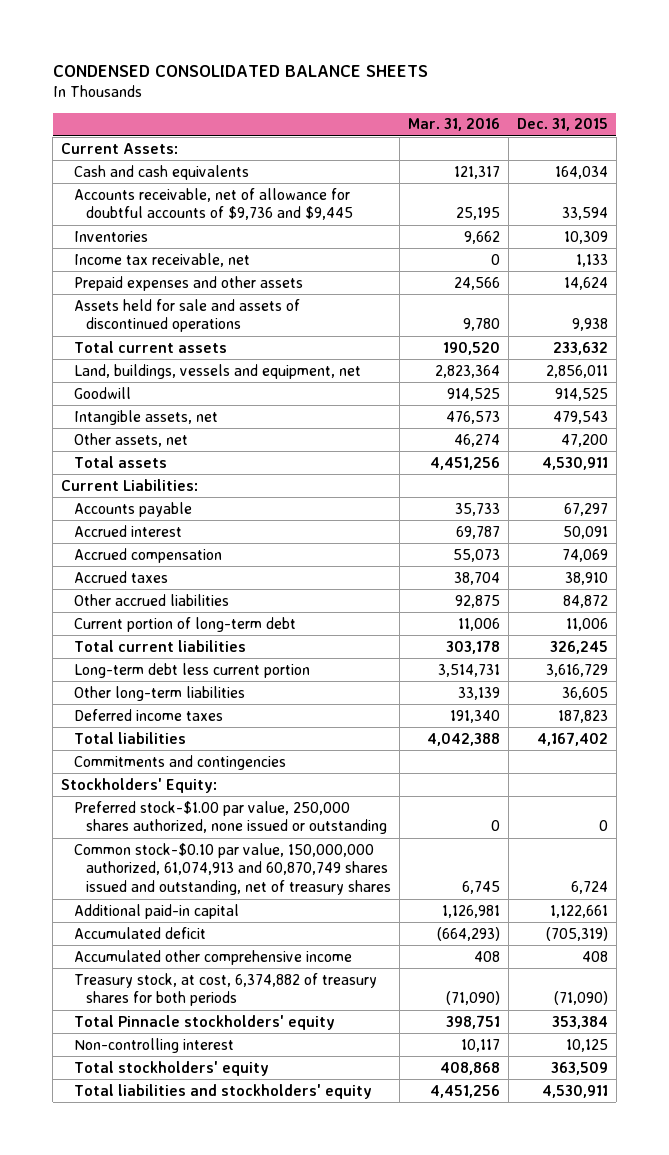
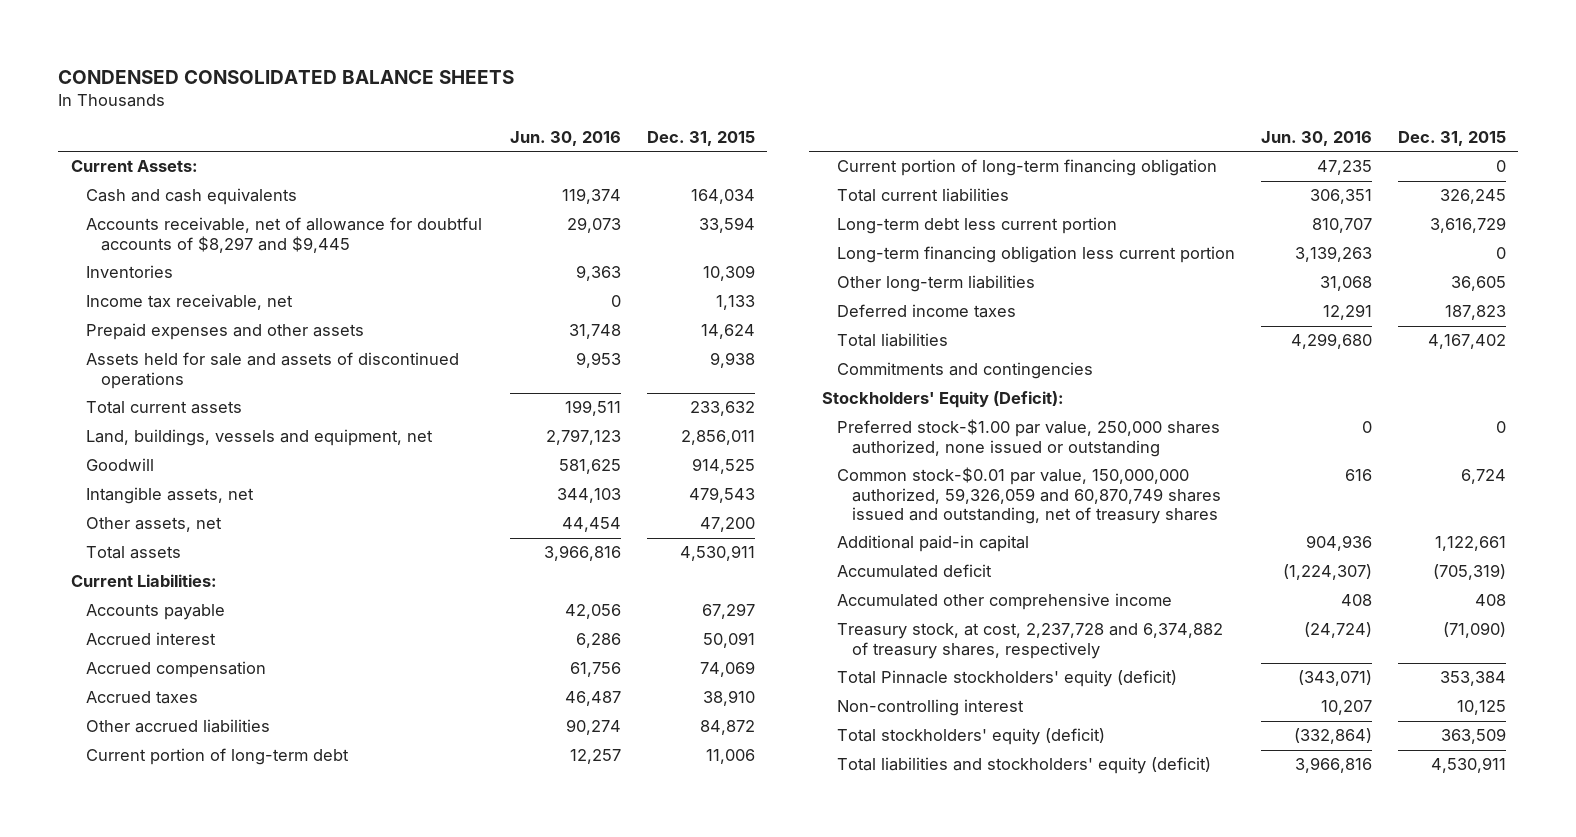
- | Mar. 31, 2016 | Dec. 31, 2015
+ | Jun. 30, 2016 | Dec. 31, 2015
- Accounts receivable, net of allowance for doubtful accounts of $9,736 and $9,445 | 25,195 | 33,594
+ Accounts receivable, net of allowance for doubtful accounts of $8,297 and $9,445 | 29,073 | 33,594
+ Current portion of long-term financing obligation | 47,235 | 0
+ Long-term financing obligation less current portion | 3,139,263 | 0
- Stockholders' Equity:
+ Stockholders' Equity (Deficit):
- Common stock-$0.10 par value, 150,000,000 authorized, 61,074,913 and 60,870,749 shares issued and outstanding, net of treasury shares | 6,745 | 6,724
+ Common stock-$0.01 par value, 150,000,000 authorized, 59,326,059 and 60,870,749 shares issued and outstanding, net of treasury shares | 616 | 6,724
- Treasury stock, at cost, 6,374,882 of treasury shares for both periods | (71,090) | (71,090)
- Total Pinnacle stockholders' equity | 398,751 | 353,384
+ Treasury stock, at cost, 2,237,728 and 6,374,882 of treasury shares, respectively | (24,724) | (71,090)
+ Total Pinnacle stockholders' equity (deficit) | (343,071) | 353,384
- Total stockholders' equity | 408,868 | 363,509
- Total liabilities and stockholders' equity | 4,451,256 | 4,530,911
+ Total stockholders' equity (deficit) | (332,864) | 363,509
+ Total liabilities and stockholders' equity (deficit) | 3,966,816 | 4,530,911

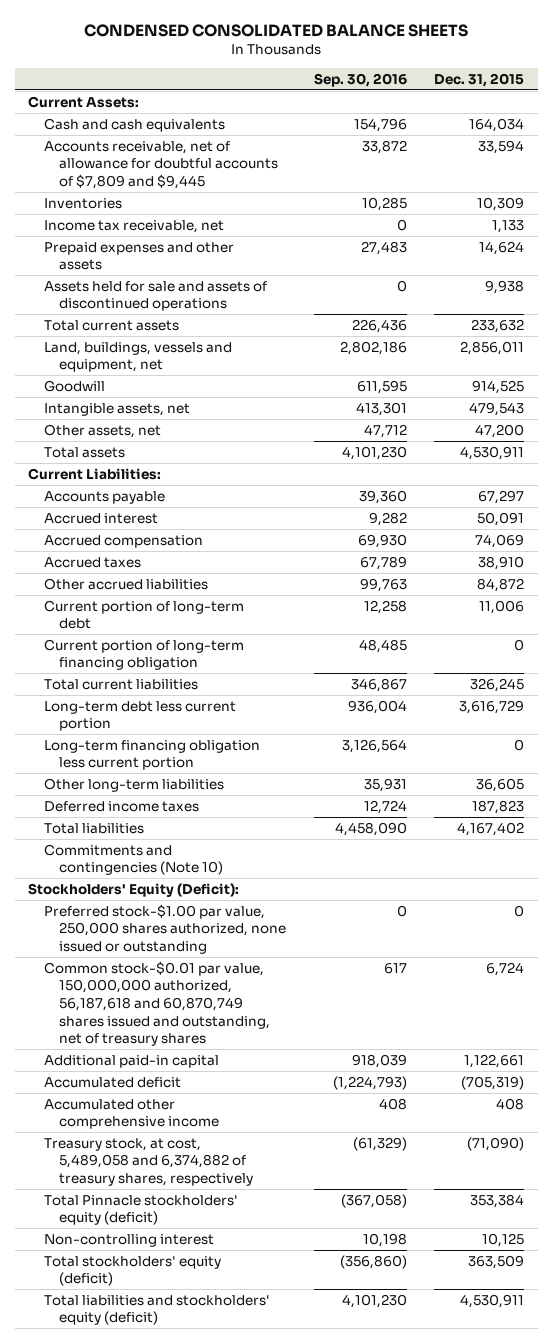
- | Jun. 30, 2016 | Dec. 31, 2015
+ | Sep. 30, 2016 | Dec. 31, 2015
- Accounts receivable, net of allowance for doubtful accounts of $8,297 and $9,445 | 29,073 | 33,594
+ Accounts receivable, net of allowance for doubtful accounts of $7,809 and $9,445 | 33,872 | 33,594
- Commitments and contingencies
+ Commitments and contingencies (Note 10)
- Common stock-$0.01 par value, 150,000,000 authorized, 59,326,059 and 60,870,749 shares issued and outstanding, net of treasury shares | 616 | 6,724
+ Common stock-$0.01 par value, 150,000,000 authorized, 56,187,618 and 60,870,749 shares issued and outstanding, net of treasury shares | 617 | 6,724
- Treasury stock, at cost, 2,237,728 and 6,374,882 of treasury shares, respectively | (24,724) | (71,090)
+ Treasury stock, at cost, 5,489,058 and 6,374,882 of treasury shares, respectively | (61,329) | (71,090)

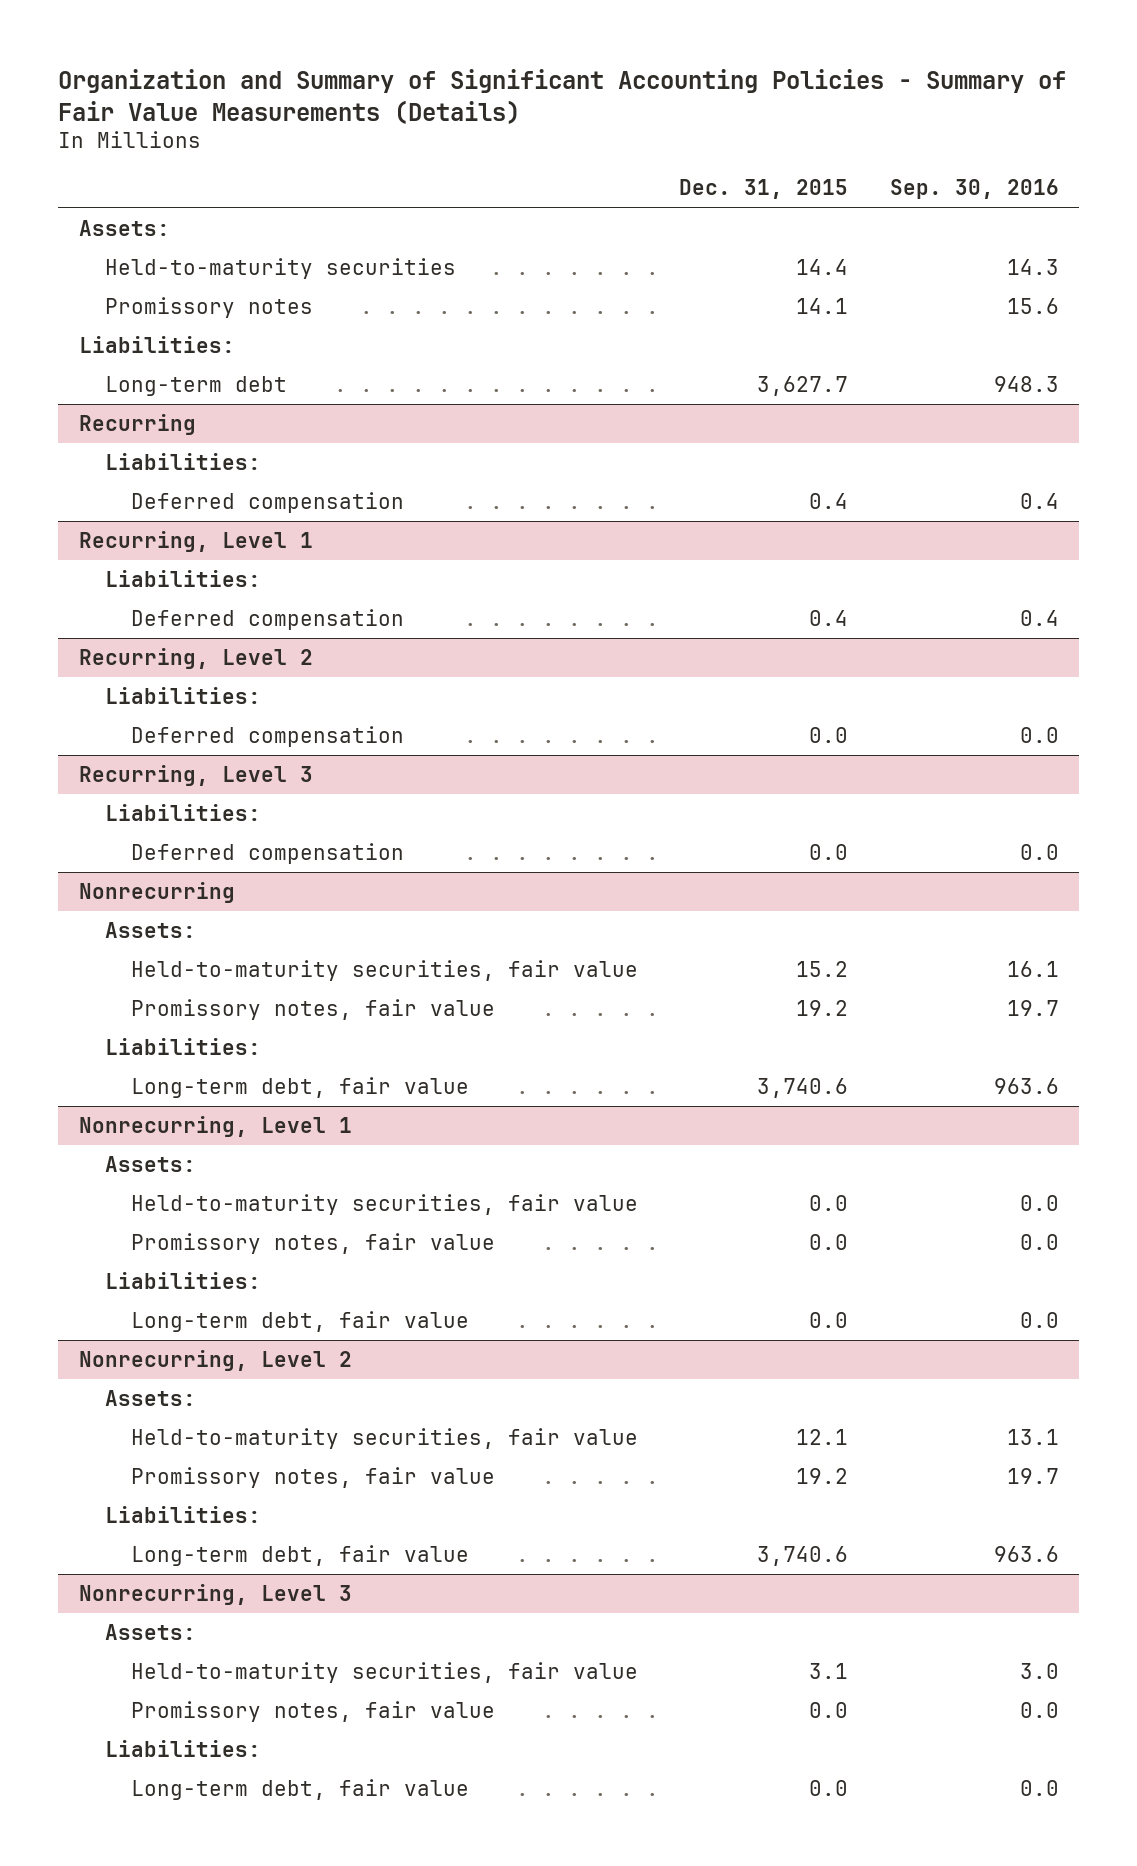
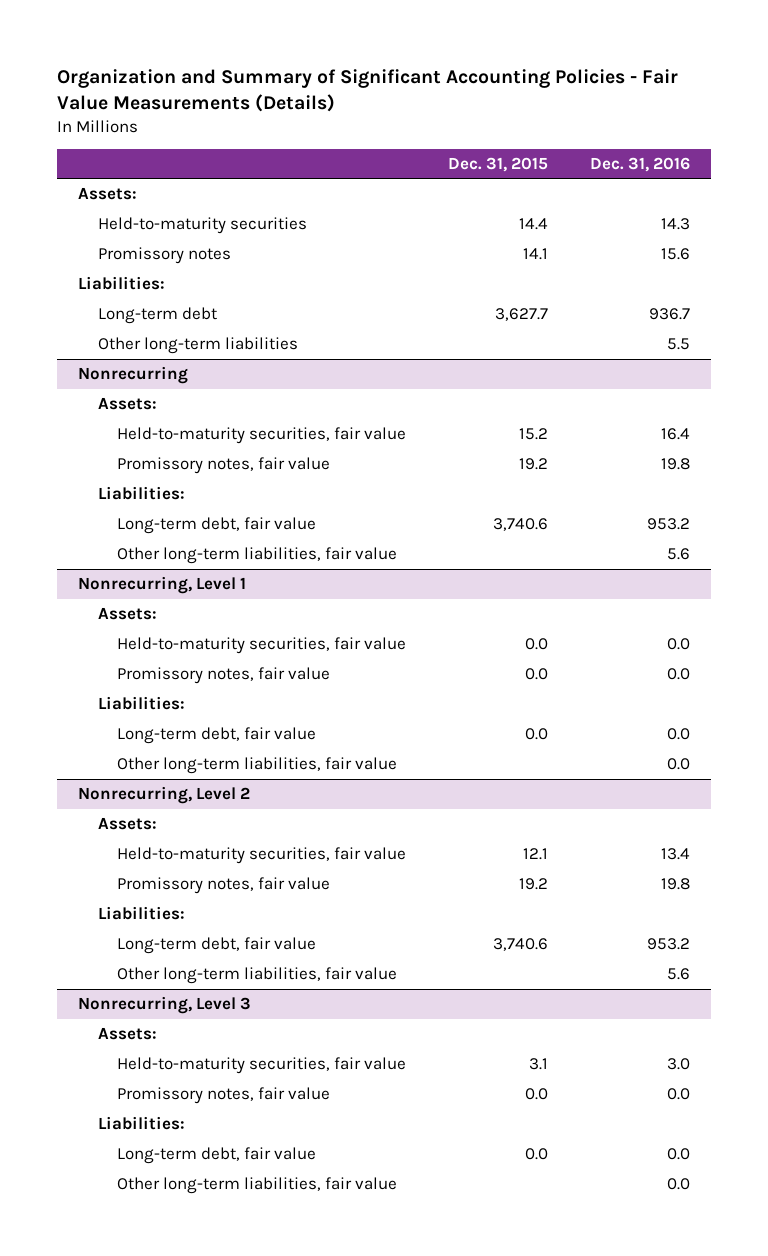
- Organization and Summary of Significant Accounting Policies - Summary of Fair Value Measurements (Details)
+ Organization and Summary of Significant Accounting Policies - Fair Value Measurements (Details)
- | Dec. 31, 2015 | Sep. 30, 2016
+ | Dec. 31, 2015 | Dec. 31, 2016
- Recurring
- Liabilities:
- Deferred compensation | 0.4 | 0.4
- Recurring, Level 1
- Liabilities:
- Deferred compensation | 0.4 | 0.4
- Recurring, Level 2
- Liabilities:
- Deferred compensation | 0.0 | 0.0
- Recurring, Level 3
- Liabilities:
- Deferred compensation | 0.0 | 0.0
+ Other long-term liabilities | | 5.5
@ Nonrecurring
+ Other long-term liabilities, fair value | | 5.6
@ Nonrecurring, Level 1
+ Other long-term liabilities, fair value | | 0.0
@ Nonrecurring, Level 2
+ Other long-term liabilities, fair value | | 5.6
@ Nonrecurring, Level 3
+ Other long-term liabilities, fair value | | 0.0

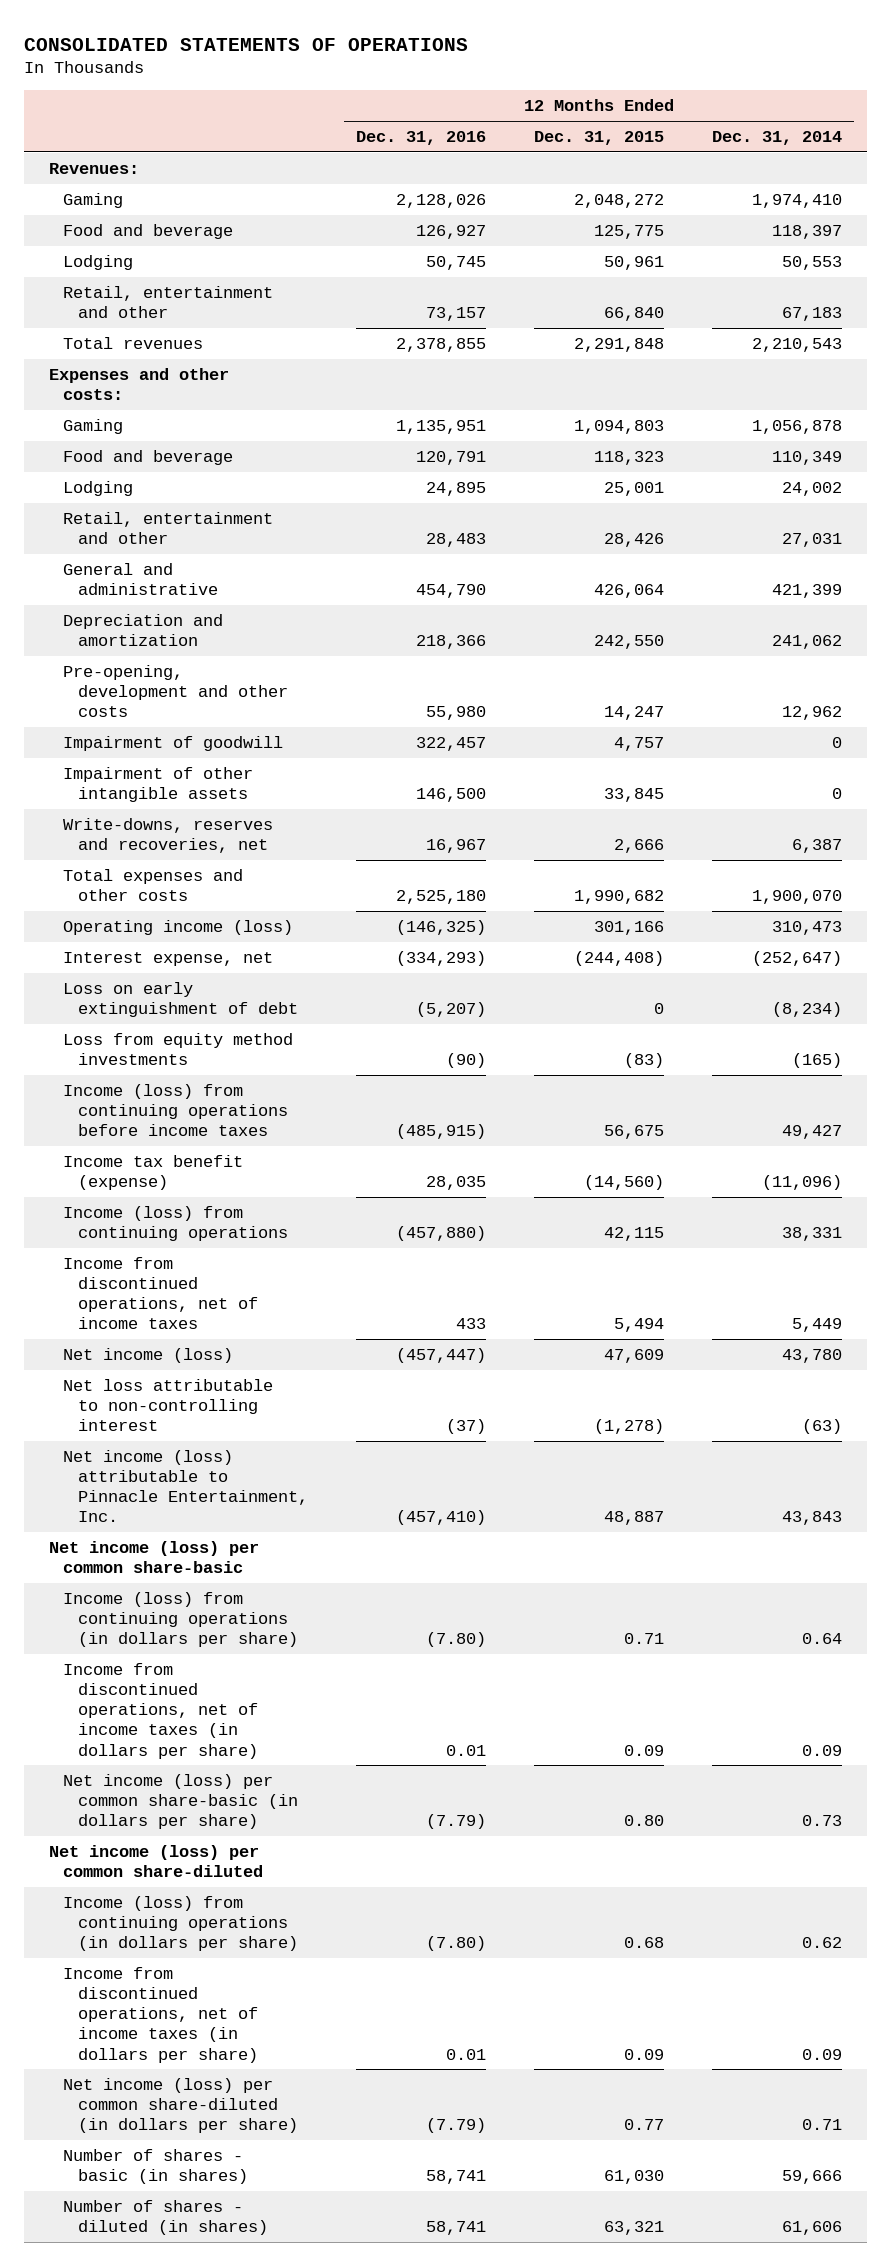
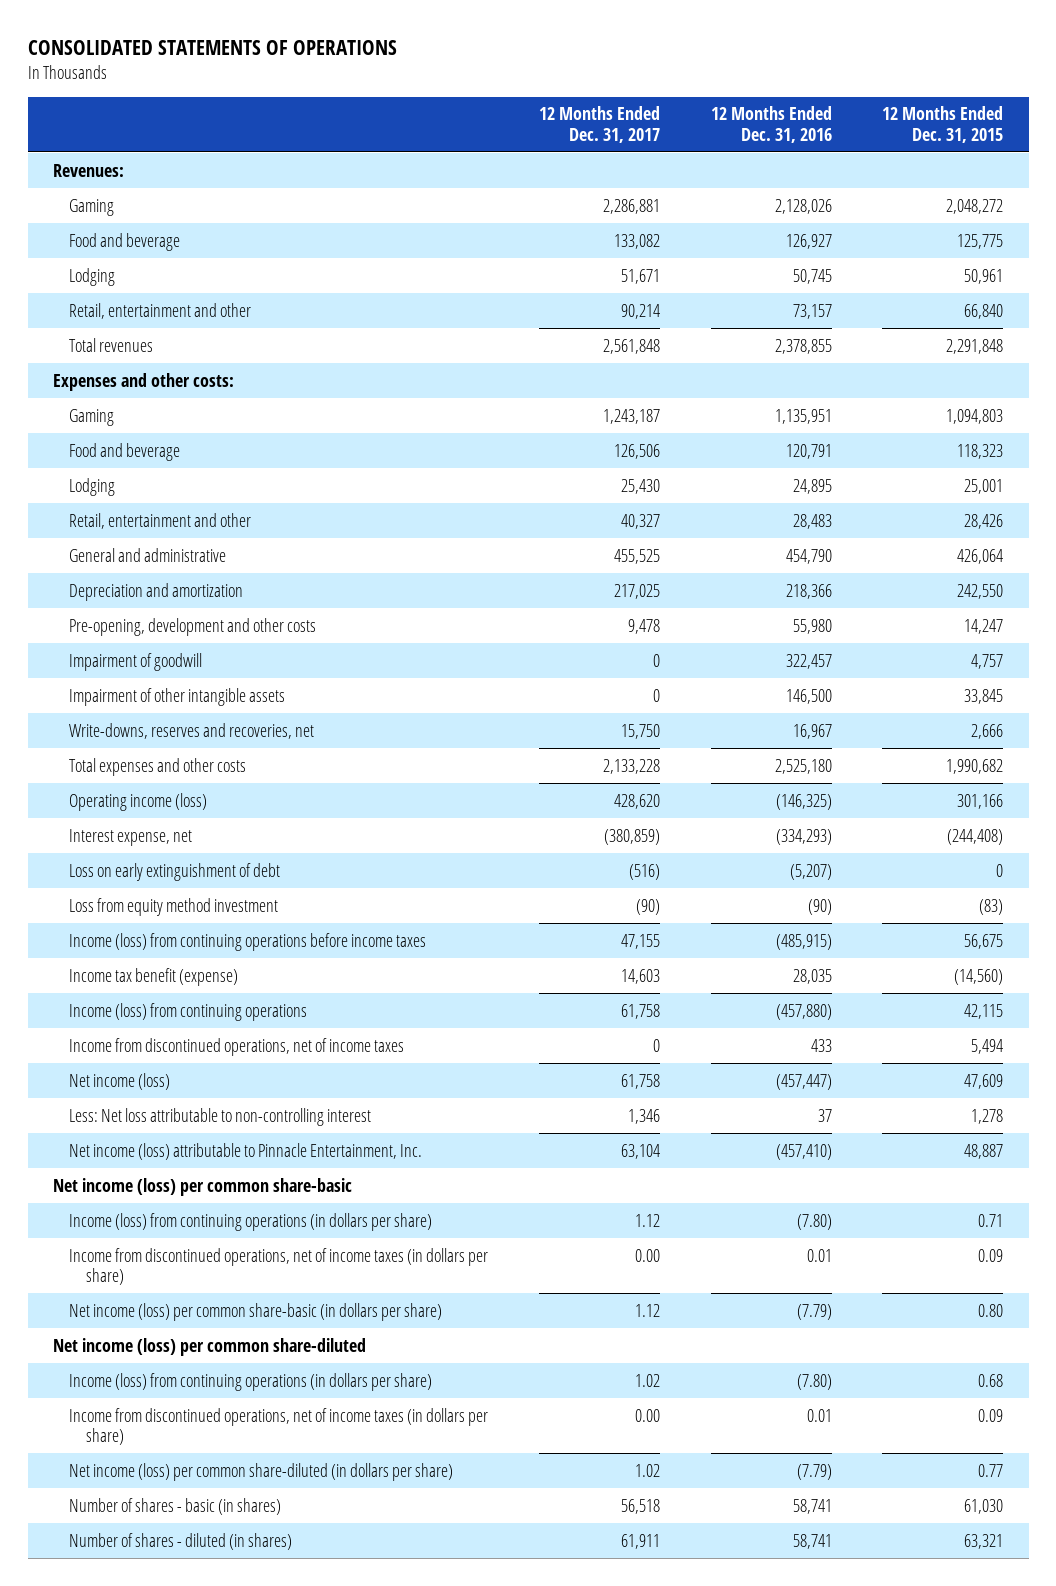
- | 12 Months Ended Dec. 31, 2016 | 12 Months Ended Dec. 31, 2015 | 12 Months Ended Dec. 31, 2014
+ | 12 Months Ended Dec. 31, 2017 | 12 Months Ended Dec. 31, 2016 | 12 Months Ended Dec. 31, 2015
- Loss from equity method investments | (90) | (83) | (165)
+ Loss from equity method investment | (90) | (90) | (83)
- Net loss attributable to non-controlling interest | (37) | (1,278) | (63)
+ Less: Net loss attributable to non-controlling interest | 1,346 | 37 | 1,278

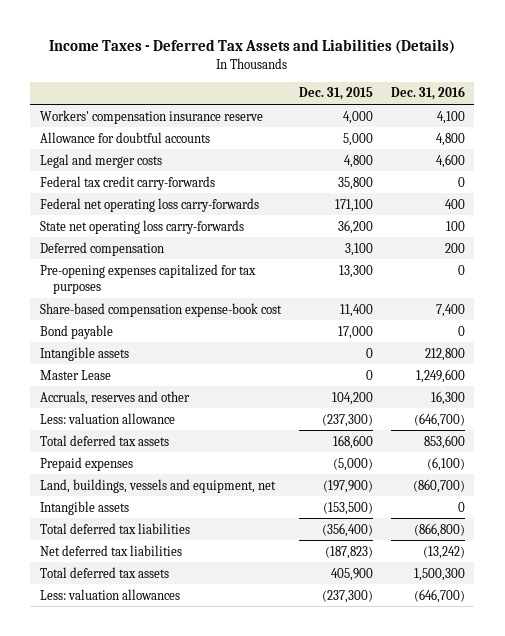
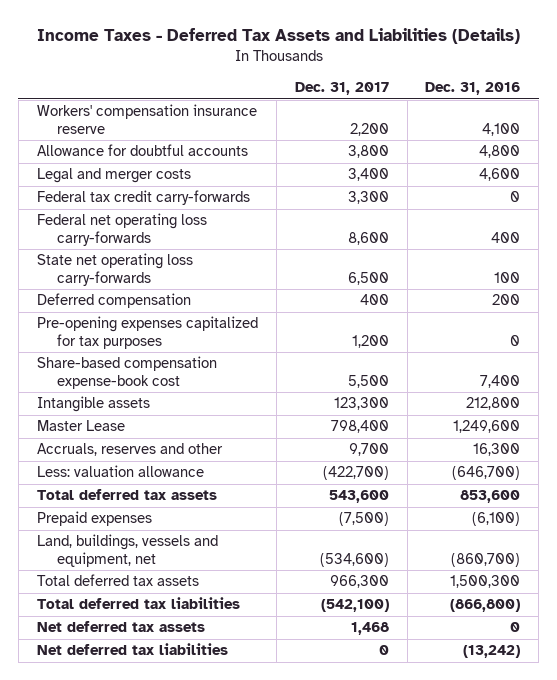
- | Dec. 31, 2015 | Dec. 31, 2016
+ | Dec. 31, 2017 | Dec. 31, 2016
- Bond payable | 17,000 | 0
- Intangible assets | (153,500) | 0
moved up: Total deferred tax assets | 966,300 | 1,500,300
+ Net deferred tax assets | 1,468 | 0
- Less: valuation allowances | (237,300) | (646,700)

